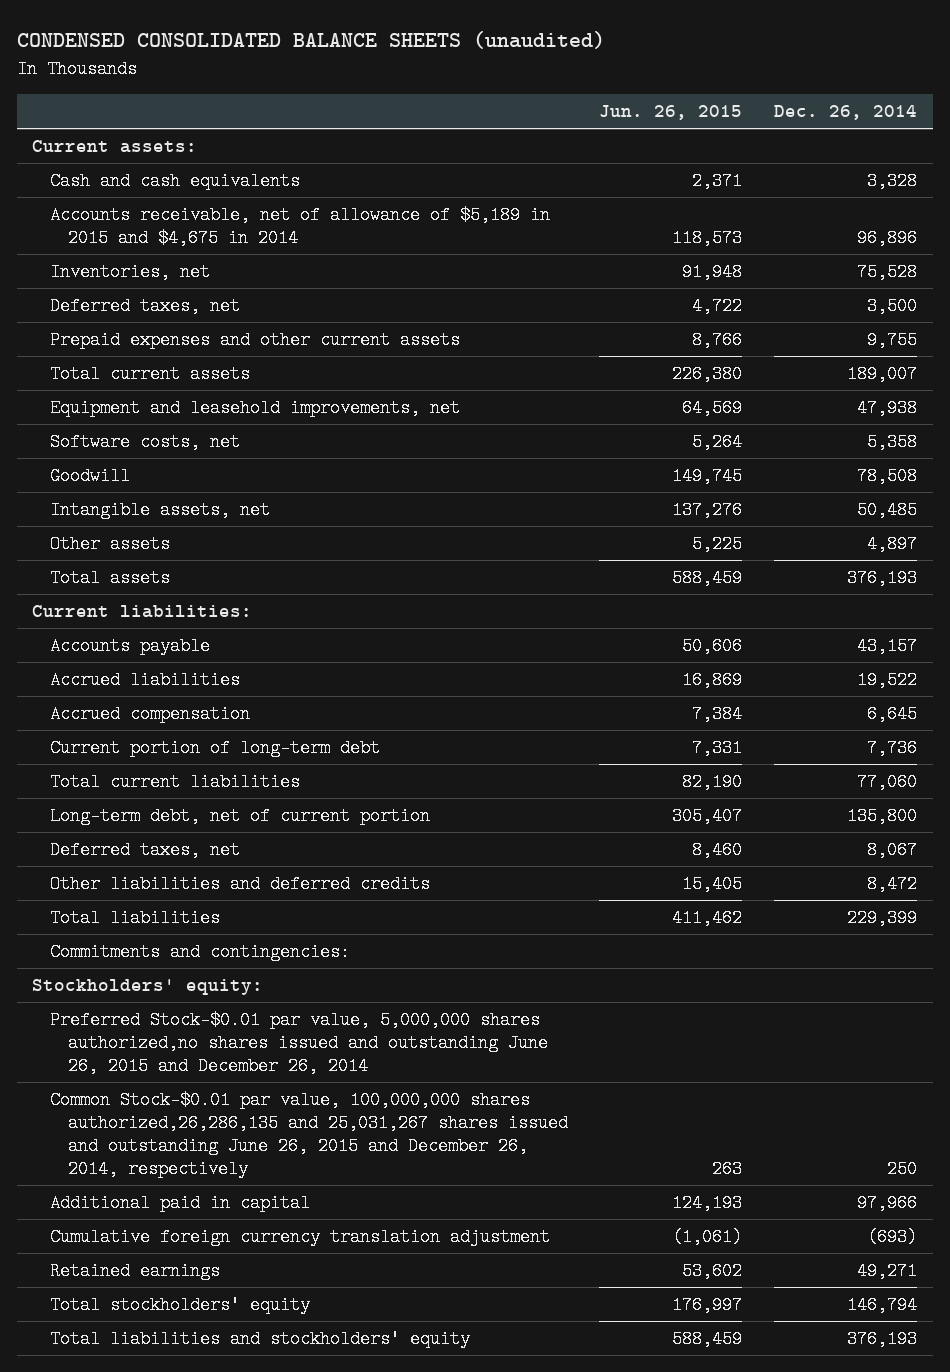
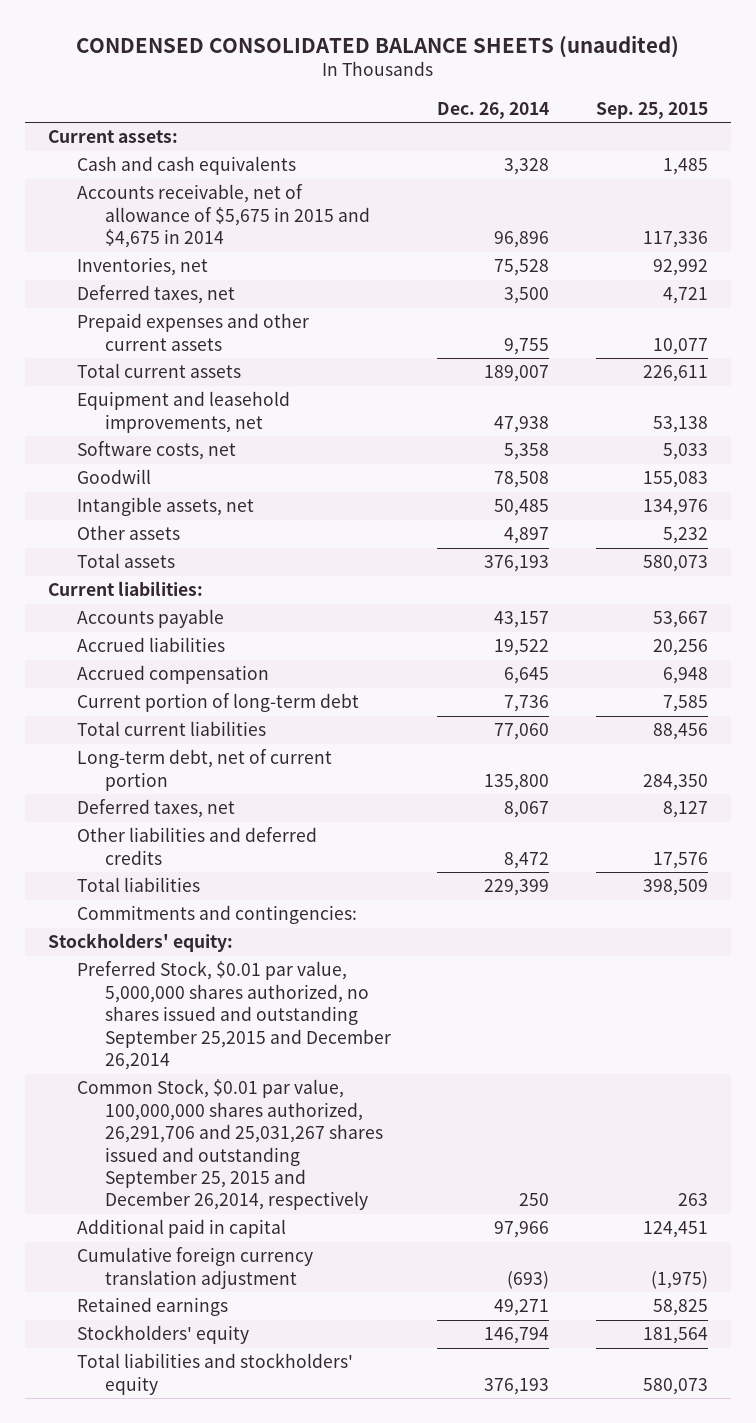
- | Jun. 26, 2015 | Dec. 26, 2014
+ | Dec. 26, 2014 | Sep. 25, 2015
- Accounts receivable, net of allowance of $5,189 in 2015 and $4,675 in 2014 | 118,573 | 96,896
+ Accounts receivable, net of allowance of $5,675 in 2015 and $4,675 in 2014 | 96,896 | 117,336
- Preferred Stock-$0.01 par value, 5,000,000 shares authorized,no shares issued and outstanding June 26, 2015 and December 26, 2014
- Common Stock-$0.01 par value, 100,000,000 shares authorized,26,286,135 and 25,031,267 shares issued and outstanding June 26, 2015 and December 26, 2014, respectively | 263 | 250
+ Preferred Stock, $0.01 par value, 5,000,000 shares authorized, no shares issued and outstanding September 25,2015 and December 26,2014
+ Common Stock, $0.01 par value, 100,000,000 shares authorized, 26,291,706 and 25,031,267 shares issued and outstanding September 25, 2015 and December 26,2014, respectively | 250 | 263
- Total stockholders' equity | 176,997 | 146,794
+ Stockholders' equity | 146,794 | 181,564

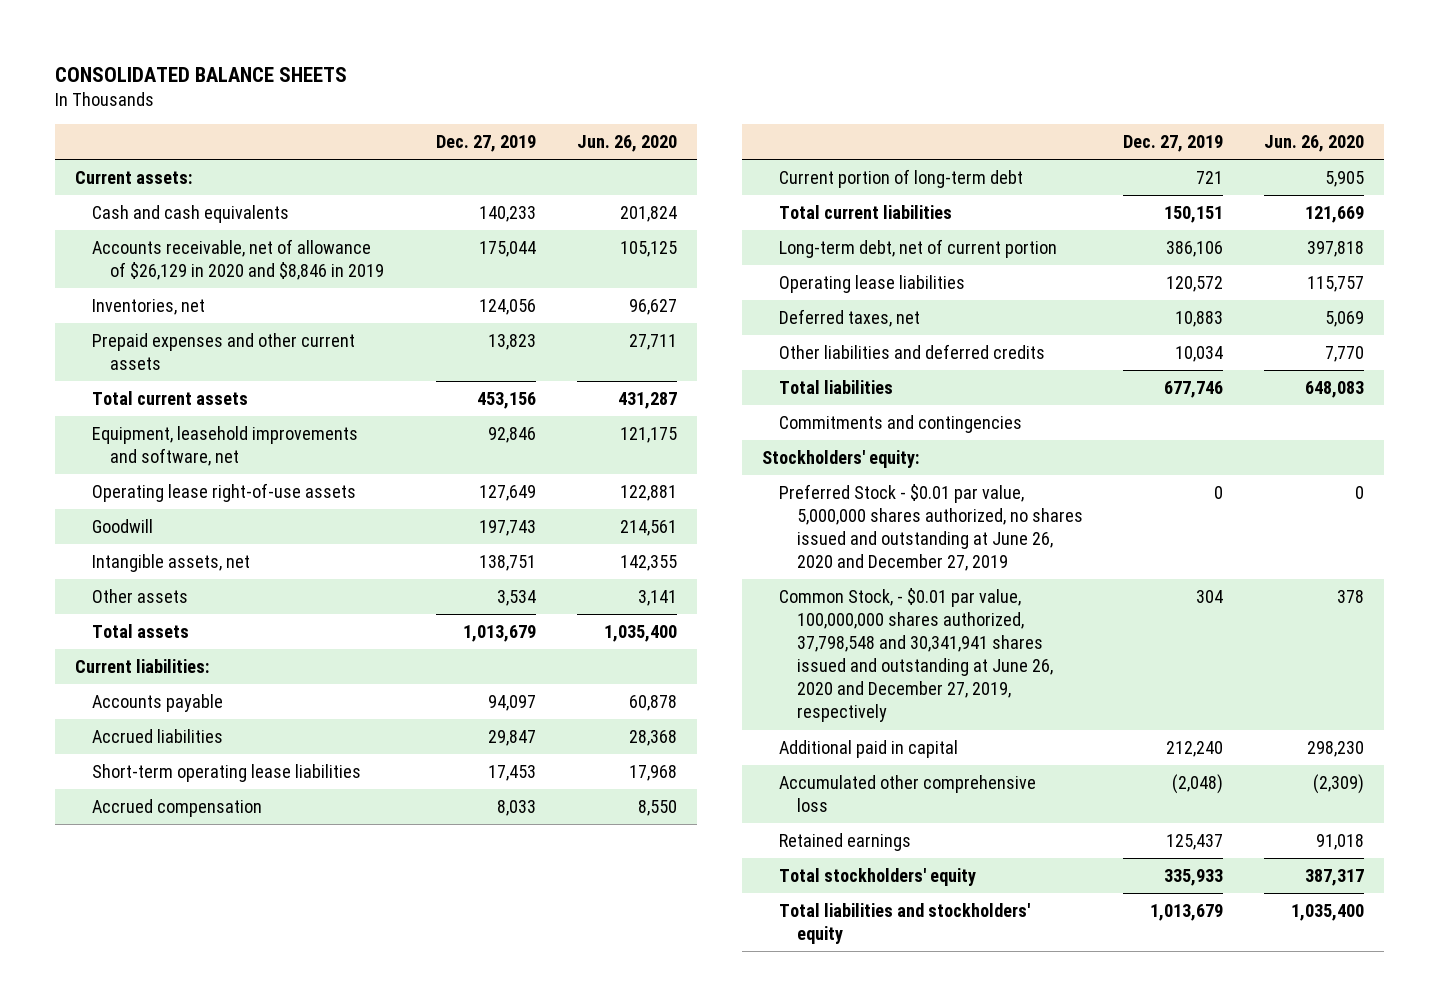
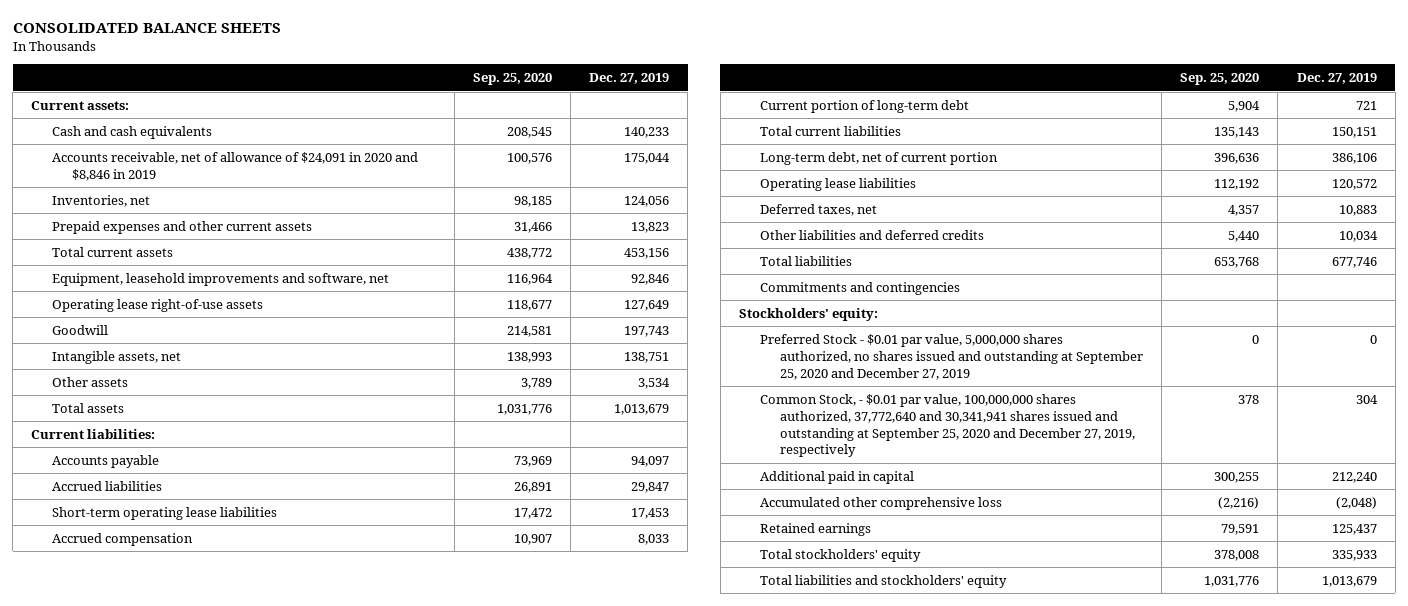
- | Dec. 27, 2019 | Jun. 26, 2020
+ | Sep. 25, 2020 | Dec. 27, 2019
- Accounts receivable, net of allowance of $26,129 in 2020 and $8,846 in 2019 | 175,044 | 105,125
+ Accounts receivable, net of allowance of $24,091 in 2020 and $8,846 in 2019 | 100,576 | 175,044
- Preferred Stock - $0.01 par value, 5,000,000 shares authorized, no shares issued and outstanding at June 26, 2020 and December 27, 2019 | 0 | 0
- Common Stock, - $0.01 par value, 100,000,000 shares authorized, 37,798,548 and 30,341,941 shares issued and outstanding at June 26, 2020 and December 27, 2019, respectively | 304 | 378
+ Preferred Stock - $0.01 par value, 5,000,000 shares authorized, no shares issued and outstanding at September 25, 2020 and December 27, 2019 | 0 | 0
+ Common Stock, - $0.01 par value, 100,000,000 shares authorized, 37,772,640 and 30,341,941 shares issued and outstanding at September 25, 2020 and December 27, 2019, respectively | 378 | 304

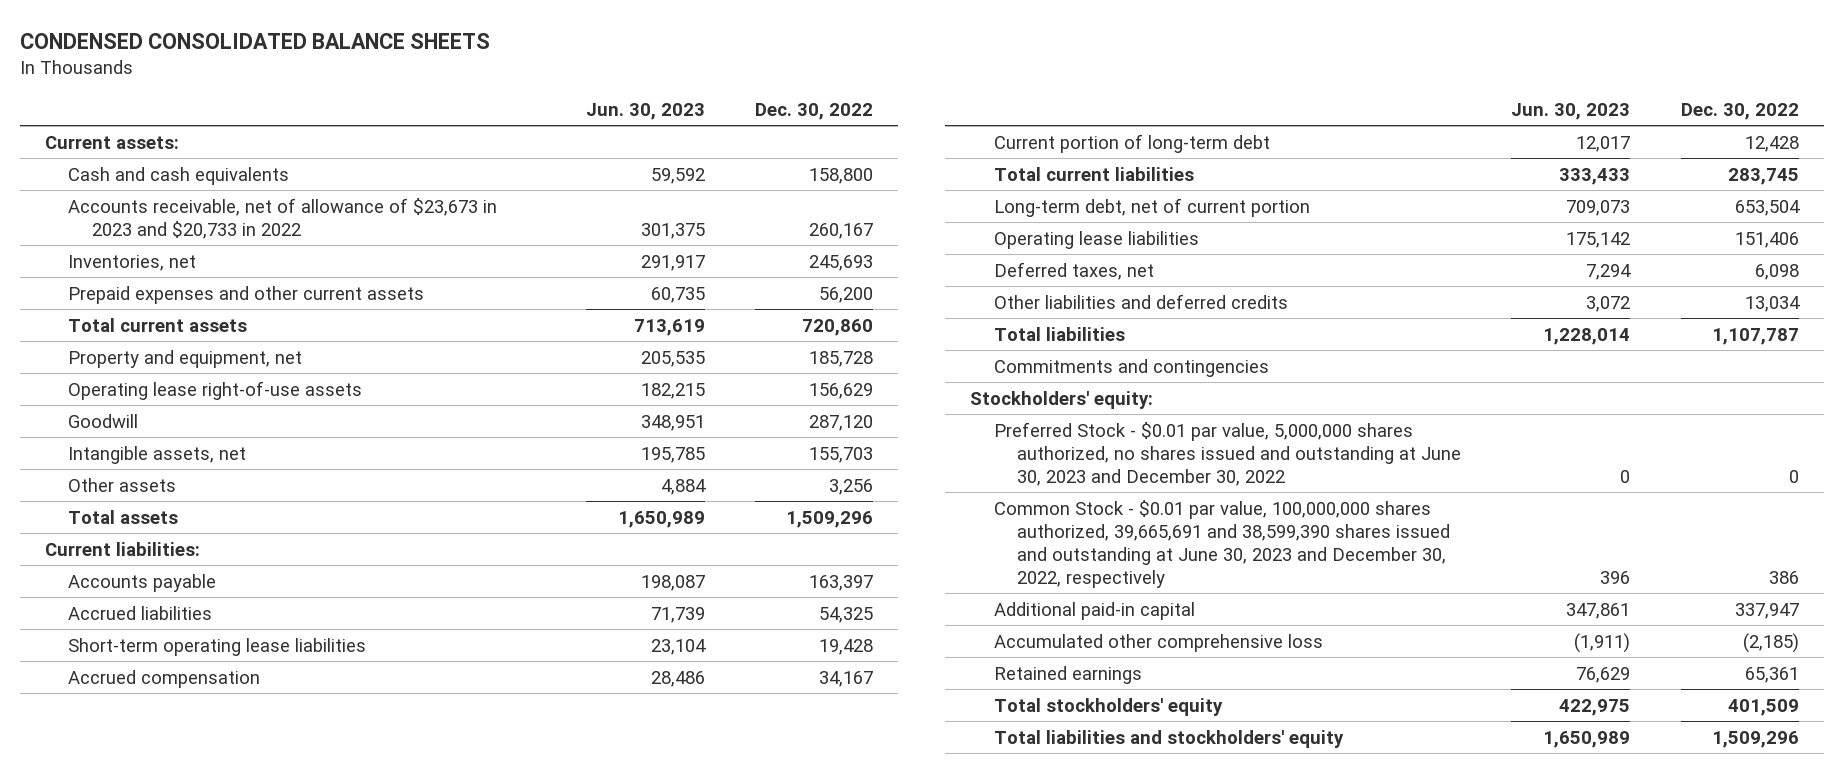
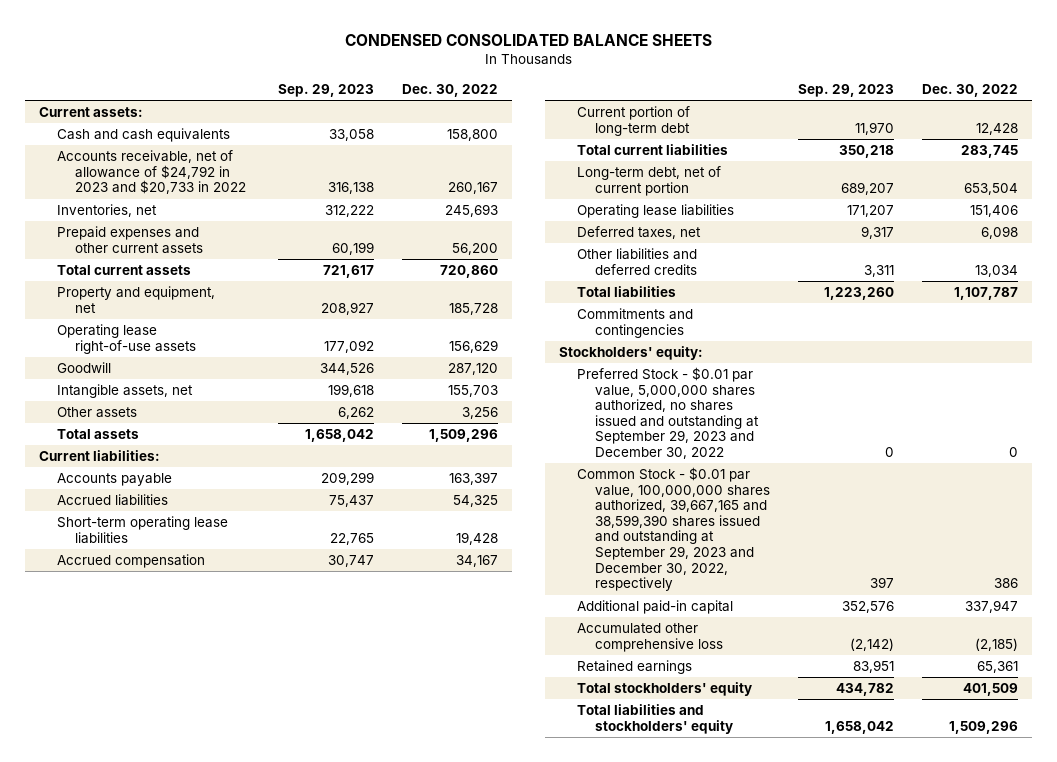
- | Jun. 30, 2023 | Dec. 30, 2022
+ | Sep. 29, 2023 | Dec. 30, 2022
- Accounts receivable, net of allowance of $23,673 in 2023 and $20,733 in 2022 | 301,375 | 260,167
+ Accounts receivable, net of allowance of $24,792 in 2023 and $20,733 in 2022 | 316,138 | 260,167
- Preferred Stock - $0.01 par value, 5,000,000 shares authorized, no shares issued and outstanding at June 30, 2023 and December 30, 2022 | 0 | 0
- Common Stock - $0.01 par value, 100,000,000 shares authorized, 39,665,691 and 38,599,390 shares issued and outstanding at June 30, 2023 and December 30, 2022, respectively | 396 | 386
+ Preferred Stock - $0.01 par value, 5,000,000 shares authorized, no shares issued and outstanding at September 29, 2023 and December 30, 2022 | 0 | 0
+ Common Stock - $0.01 par value, 100,000,000 shares authorized, 39,667,165 and 38,599,390 shares issued and outstanding at September 29, 2023 and December 30, 2022, respectively | 397 | 386

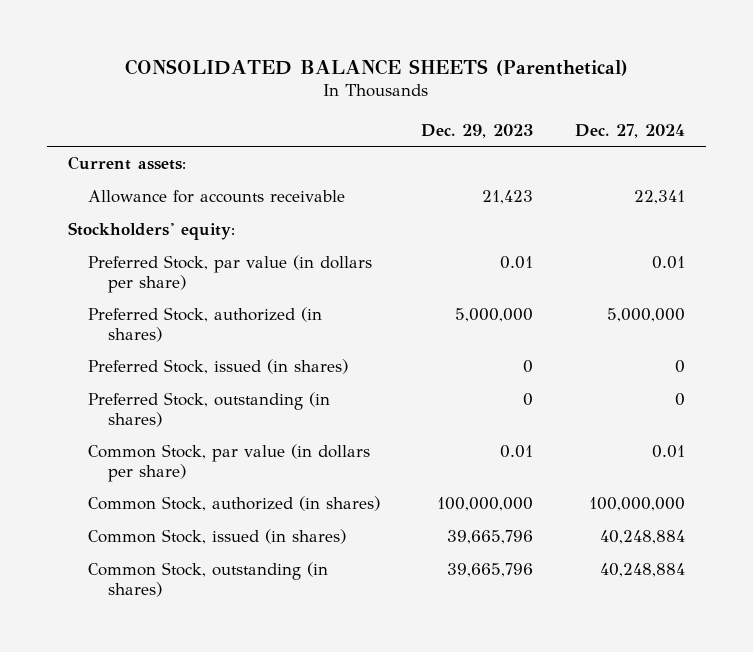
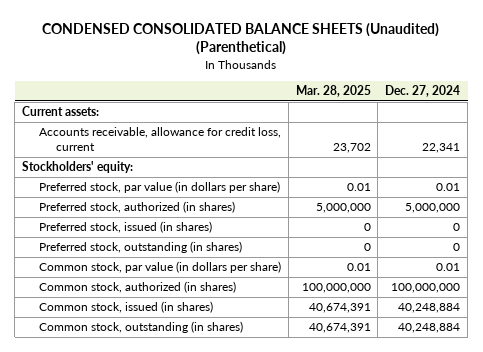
- CONSOLIDATED BALANCE SHEETS (Parenthetical)
+ CONDENSED CONSOLIDATED BALANCE SHEETS (Unaudited) (Parenthetical)
- | Dec. 29, 2023 | Dec. 27, 2024
+ | Mar. 28, 2025 | Dec. 27, 2024
- Allowance for accounts receivable | 21,423 | 22,341
+ Accounts receivable, allowance for credit loss, current | 23,702 | 22,341
- Preferred Stock, par value (in dollars per share) | 0.01 | 0.01
- Preferred Stock, authorized (in shares) | 5,000,000 | 5,000,000
- Preferred Stock, issued (in shares) | 0 | 0
- Preferred Stock, outstanding (in shares) | 0 | 0
- Common Stock, par value (in dollars per share) | 0.01 | 0.01
- Common Stock, authorized (in shares) | 100,000,000 | 100,000,000
- Common Stock, issued (in shares) | 39,665,796 | 40,248,884
- Common Stock, outstanding (in shares) | 39,665,796 | 40,248,884
+ Preferred stock, par value (in dollars per share) | 0.01 | 0.01
+ Preferred stock, authorized (in shares) | 5,000,000 | 5,000,000
+ Preferred stock, issued (in shares) | 0 | 0
+ Preferred stock, outstanding (in shares) | 0 | 0
+ Common stock, par value (in dollars per share) | 0.01 | 0.01
+ Common stock, authorized (in shares) | 100,000,000 | 100,000,000
+ Common stock, issued (in shares) | 40,674,391 | 40,248,884
+ Common stock, outstanding (in shares) | 40,674,391 | 40,248,884

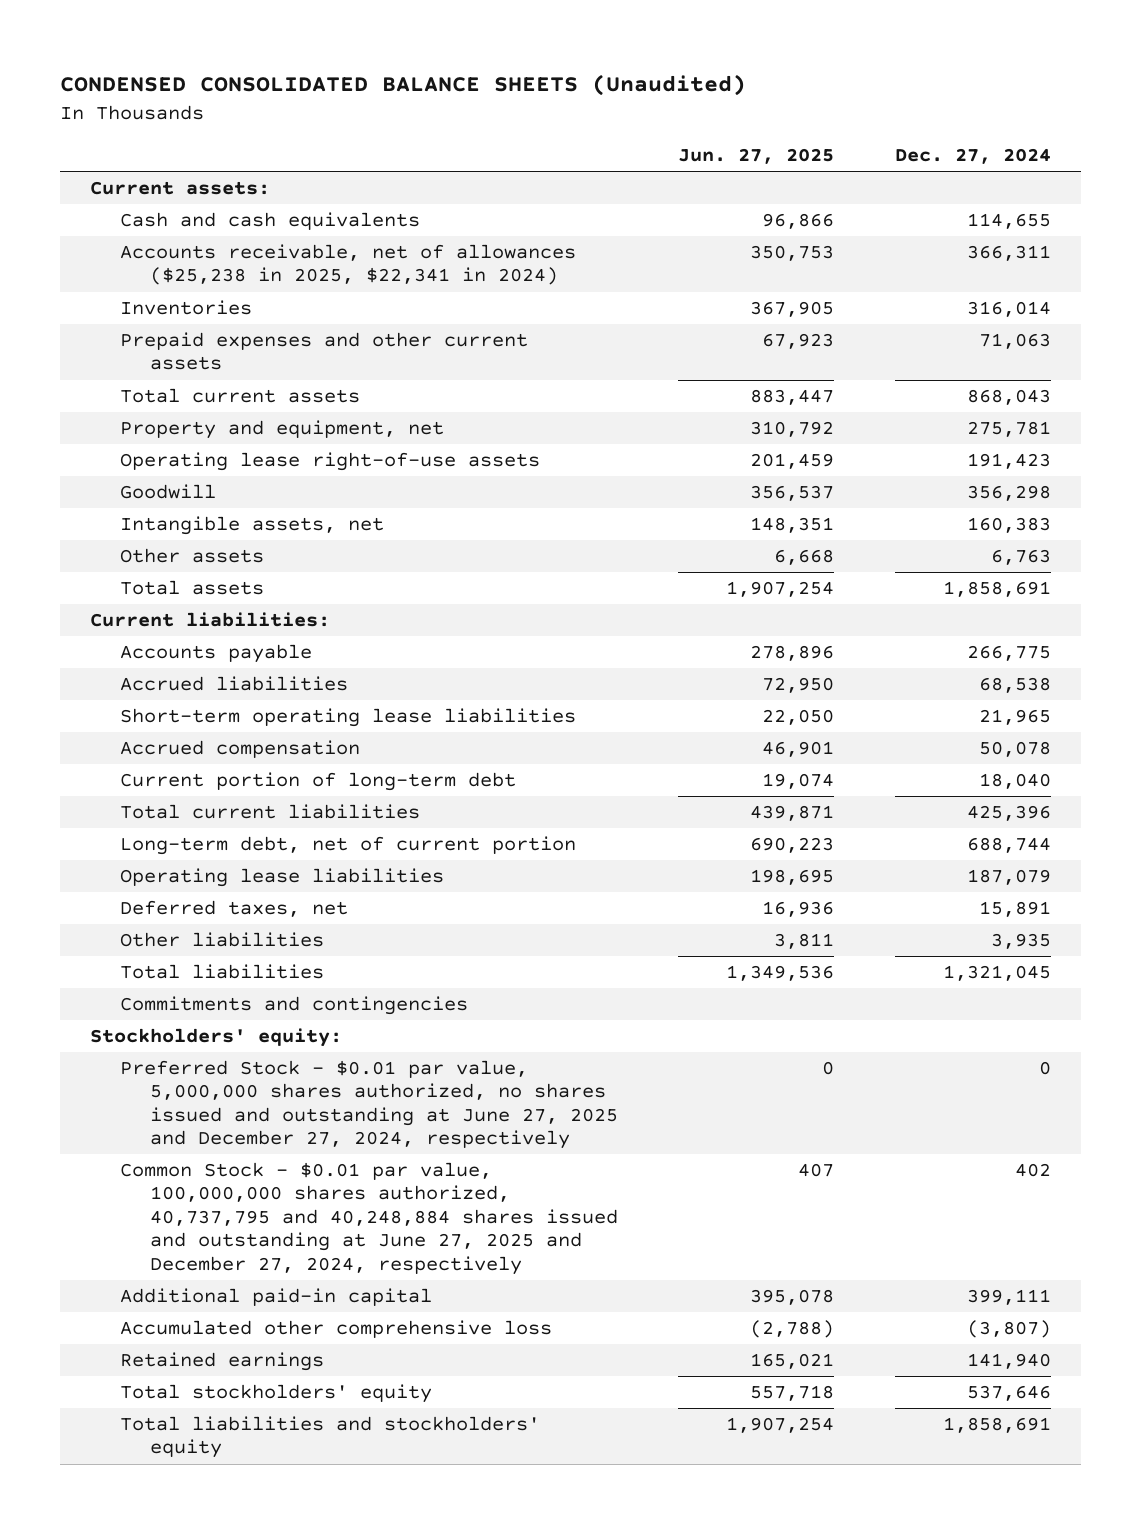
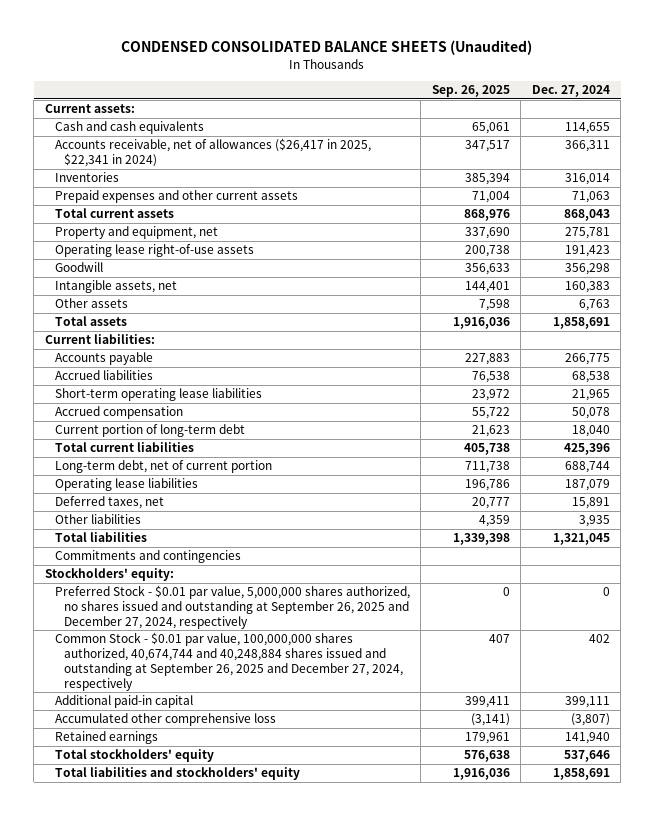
- | Jun. 27, 2025 | Dec. 27, 2024
+ | Sep. 26, 2025 | Dec. 27, 2024
- Accounts receivable, net of allowances ($25,238 in 2025, $22,341 in 2024) | 350,753 | 366,311
+ Accounts receivable, net of allowances ($26,417 in 2025, $22,341 in 2024) | 347,517 | 366,311
- Preferred Stock - $0.01 par value, 5,000,000 shares authorized, no shares issued and outstanding at June 27, 2025 and December 27, 2024, respectively | 0 | 0
- Common Stock - $0.01 par value, 100,000,000 shares authorized, 40,737,795 and 40,248,884 shares issued and outstanding at June 27, 2025 and December 27, 2024, respectively | 407 | 402
+ Preferred Stock - $0.01 par value, 5,000,000 shares authorized, no shares issued and outstanding at September 26, 2025 and December 27, 2024, respectively | 0 | 0
+ Common Stock - $0.01 par value, 100,000,000 shares authorized, 40,674,744 and 40,248,884 shares issued and outstanding at September 26, 2025 and December 27, 2024, respectively | 407 | 402

